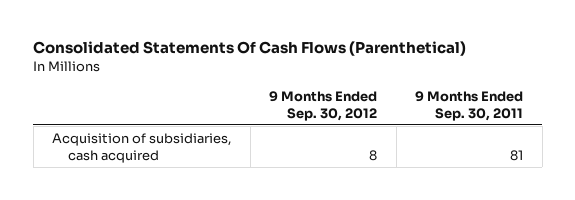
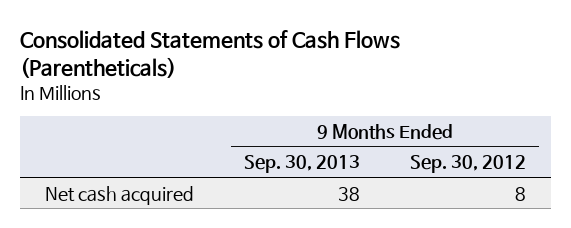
- Consolidated Statements Of Cash Flows (Parenthetical)
+ Consolidated Statements of Cash Flows (Parentheticals)
- | 9 Months Ended Sep. 30, 2012 | 9 Months Ended Sep. 30, 2011
+ | 9 Months Ended Sep. 30, 2013 | 9 Months Ended Sep. 30, 2012
- Acquisition of subsidiaries, cash acquired | 8 | 81
+ Net cash acquired | 38 | 8

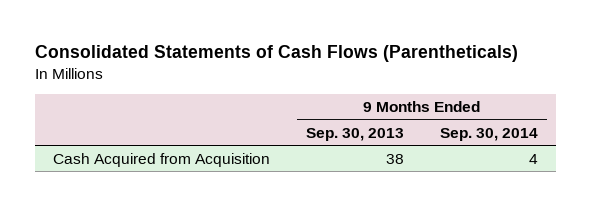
- | 9 Months Ended Sep. 30, 2013 | 9 Months Ended Sep. 30, 2012
+ | 9 Months Ended Sep. 30, 2013 | 9 Months Ended Sep. 30, 2014
- Net cash acquired | 38 | 8
+ Cash Acquired from Acquisition | 38 | 4

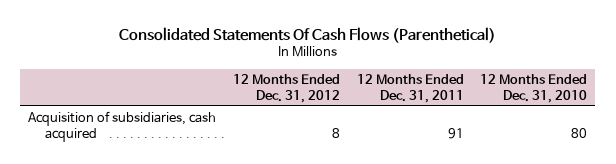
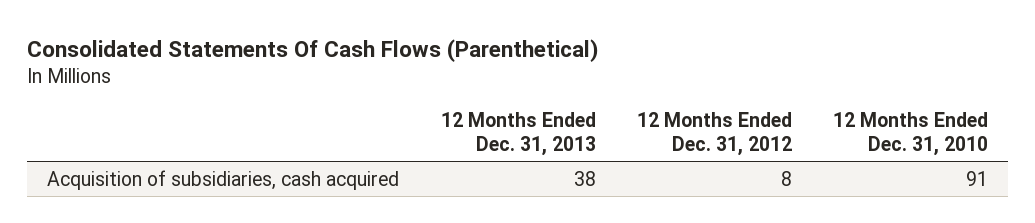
- | 12 Months Ended Dec. 31, 2012 | 12 Months Ended Dec. 31, 2011 | 12 Months Ended Dec. 31, 2010
+ | 12 Months Ended Dec. 31, 2013 | 12 Months Ended Dec. 31, 2012 | 12 Months Ended Dec. 31, 2010
- Acquisition of subsidiaries, cash acquired | 8 | 91 | 80
+ Acquisition of subsidiaries, cash acquired | 38 | 8 | 91

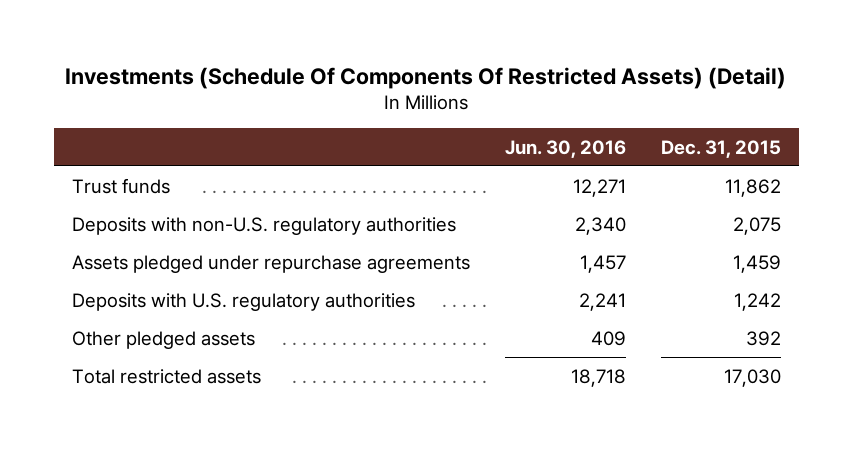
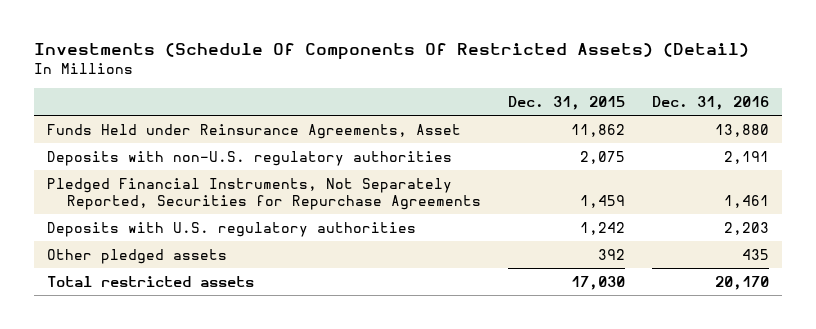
- | Jun. 30, 2016 | Dec. 31, 2015
+ | Dec. 31, 2015 | Dec. 31, 2016
- Trust funds | 12,271 | 11,862
+ Funds Held under Reinsurance Agreements, Asset | 11,862 | 13,880
- Assets pledged under repurchase agreements | 1,457 | 1,459
+ Pledged Financial Instruments, Not Separately Reported, Securities for Repurchase Agreements | 1,459 | 1,461

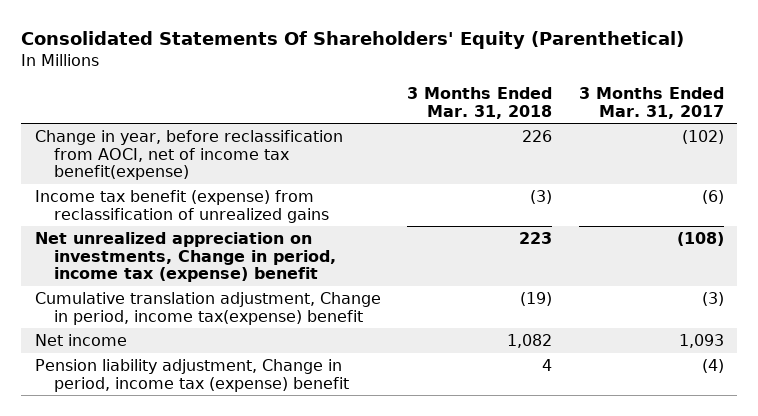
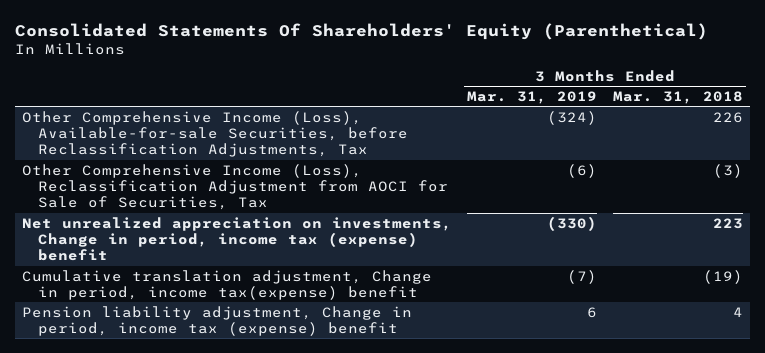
- | 3 Months Ended Mar. 31, 2018 | 3 Months Ended Mar. 31, 2017
+ | 3 Months Ended Mar. 31, 2019 | 3 Months Ended Mar. 31, 2018
- Change in year, before reclassification from AOCI, net of income tax benefit(expense) | 226 | (102)
- Income tax benefit (expense) from reclassification of unrealized gains | (3) | (6)
+ Other Comprehensive Income (Loss), Available-for-sale Securities, before Reclassification Adjustments, Tax | (324) | 226
+ Other Comprehensive Income (Loss), Reclassification Adjustment from AOCI for Sale of Securities, Tax | (6) | (3)
- Net income | 1,082 | 1,093

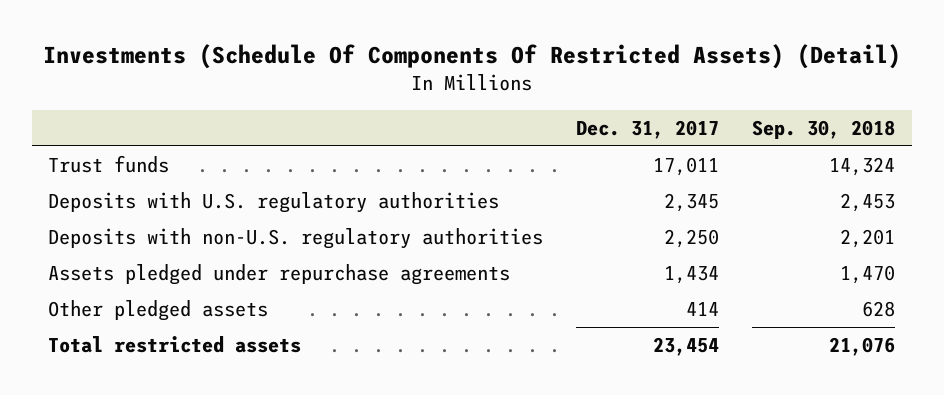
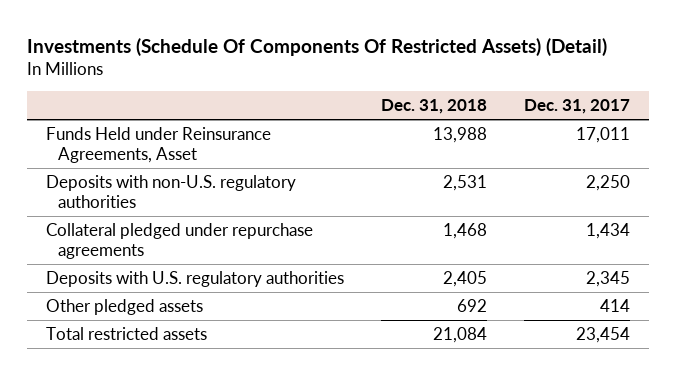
- | Dec. 31, 2017 | Sep. 30, 2018
+ | Dec. 31, 2018 | Dec. 31, 2017
- Trust funds | 17,011 | 14,324
+ Funds Held under Reinsurance Agreements, Asset | 13,988 | 17,011
- Assets pledged under repurchase agreements | 1,434 | 1,470
+ Collateral pledged under repurchase agreements | 1,468 | 1,434
moved down: Deposits with U.S. regulatory authorities | 2,405 | 2,345

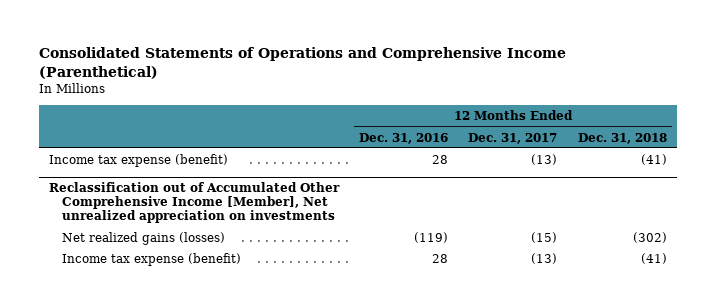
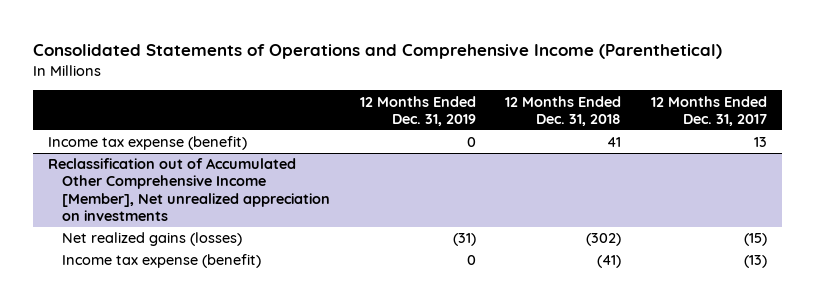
- | 12 Months Ended Dec. 31, 2016 | 12 Months Ended Dec. 31, 2017 | 12 Months Ended Dec. 31, 2018
+ | 12 Months Ended Dec. 31, 2019 | 12 Months Ended Dec. 31, 2018 | 12 Months Ended Dec. 31, 2017
- Income tax expense (benefit) | 28 | (13) | (41)
+ Income tax expense (benefit) | 0 | 41 | 13

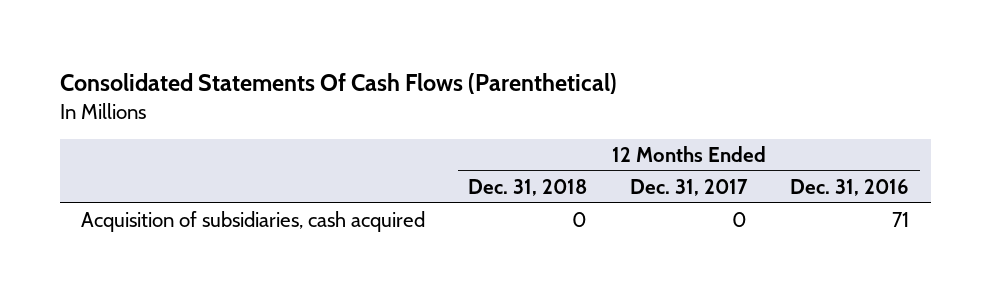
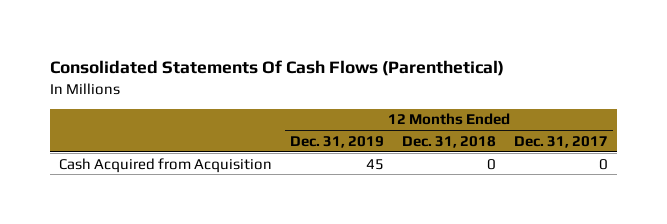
- | 12 Months Ended Dec. 31, 2018 | 12 Months Ended Dec. 31, 2017 | 12 Months Ended Dec. 31, 2016
+ | 12 Months Ended Dec. 31, 2019 | 12 Months Ended Dec. 31, 2018 | 12 Months Ended Dec. 31, 2017
- Acquisition of subsidiaries, cash acquired | 0 | 0 | 71
+ Cash Acquired from Acquisition | 45 | 0 | 0

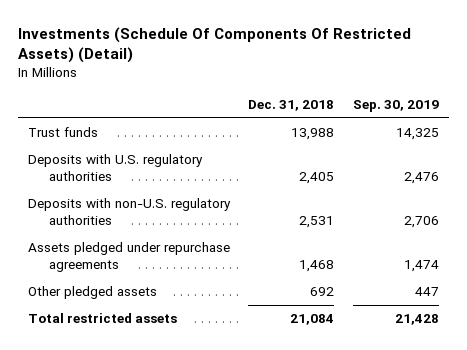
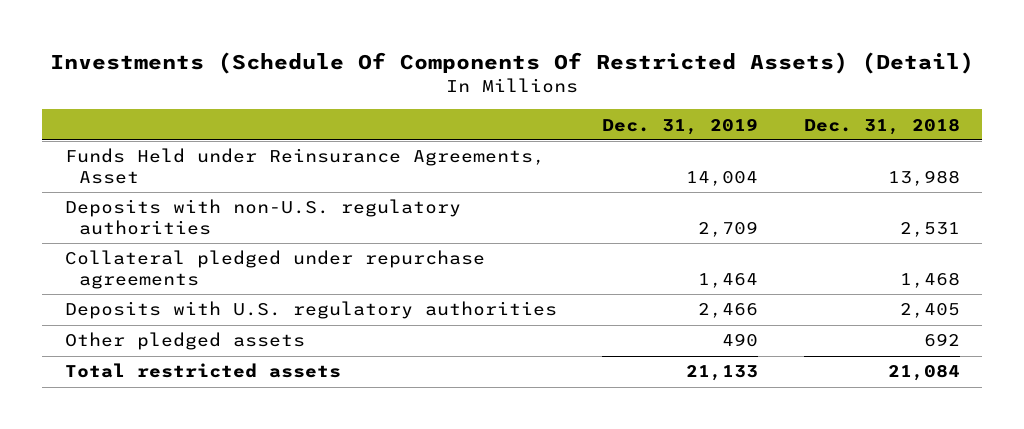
- | Dec. 31, 2018 | Sep. 30, 2019
+ | Dec. 31, 2019 | Dec. 31, 2018
- Trust funds | 13,988 | 14,325
+ Funds Held under Reinsurance Agreements, Asset | 14,004 | 13,988
- Assets pledged under repurchase agreements | 1,468 | 1,474
+ Collateral pledged under repurchase agreements | 1,464 | 1,468
moved down: Deposits with U.S. regulatory authorities | 2,466 | 2,405

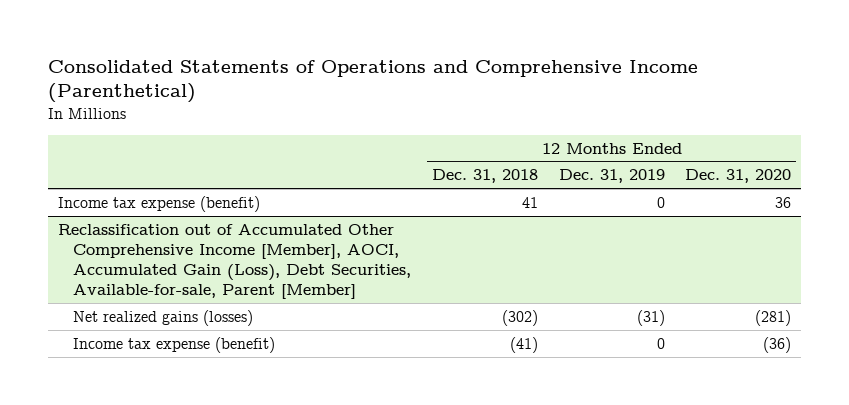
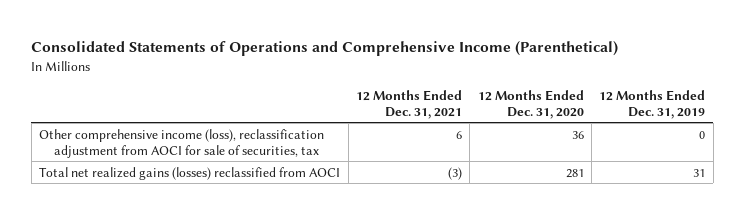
- | 12 Months Ended Dec. 31, 2018 | 12 Months Ended Dec. 31, 2019 | 12 Months Ended Dec. 31, 2020
+ | 12 Months Ended Dec. 31, 2021 | 12 Months Ended Dec. 31, 2020 | 12 Months Ended Dec. 31, 2019
- Income tax expense (benefit) | 41 | 0 | 36
- Reclassification out of Accumulated Other Comprehensive Income [Member], AOCI, Accumulated Gain (Loss), Debt Securities, Available-for-sale, Parent [Member]
- Net realized gains (losses) | (302) | (31) | (281)
- Income tax expense (benefit) | (41) | 0 | (36)
+ Other comprehensive income (loss), reclassification adjustment from AOCI for sale of securities, tax | 6 | 36 | 0
+ Total net realized gains (losses) reclassified from AOCI | (3) | 281 | 31

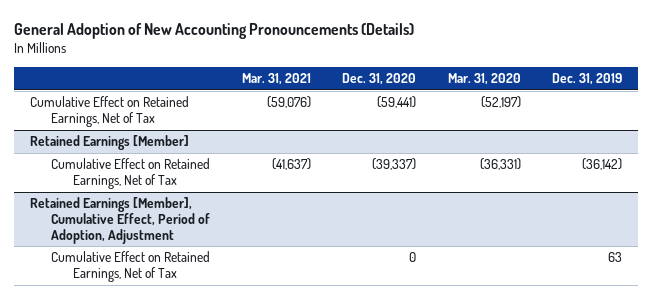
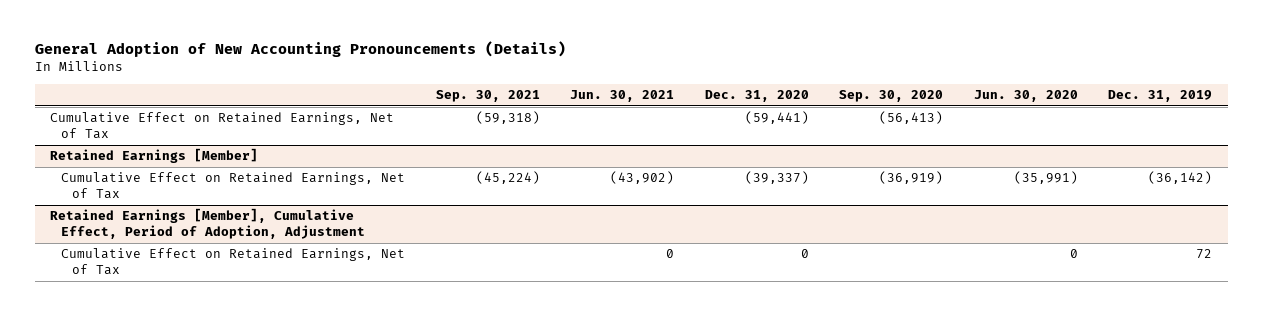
- | Mar. 31, 2021 | Dec. 31, 2020 | Mar. 31, 2020 | Dec. 31, 2019
+ | Sep. 30, 2021 | Jun. 30, 2021 | Dec. 31, 2020 | Sep. 30, 2020 | Jun. 30, 2020 | Dec. 31, 2019
@ Retained Earnings [Member], Cumulative Effect, Period of Adoption, Adjustment
- Cumulative Effect on Retained Earnings, Net of Tax | | 0 | | 63
+ Cumulative Effect on Retained Earnings, Net of Tax | | 0 | 0 | | 0 | 72

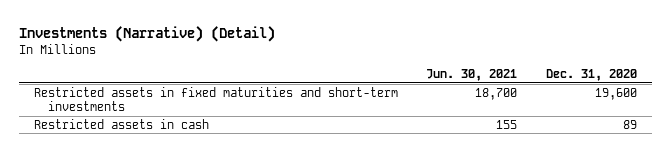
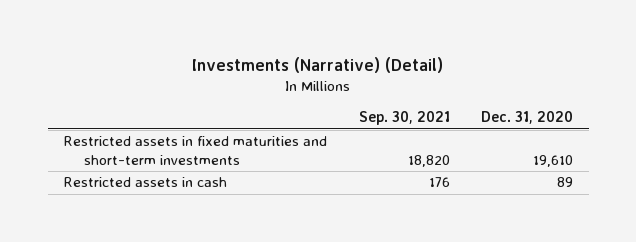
- | Jun. 30, 2021 | Dec. 31, 2020
+ | Sep. 30, 2021 | Dec. 31, 2020
- Restricted assets in fixed maturities and short-term investments | 18,700 | 19,600
+ Restricted assets in fixed maturities and short-term investments | 18,820 | 19,610

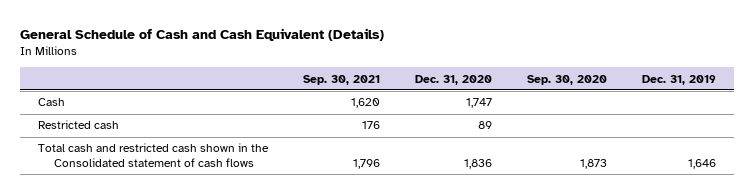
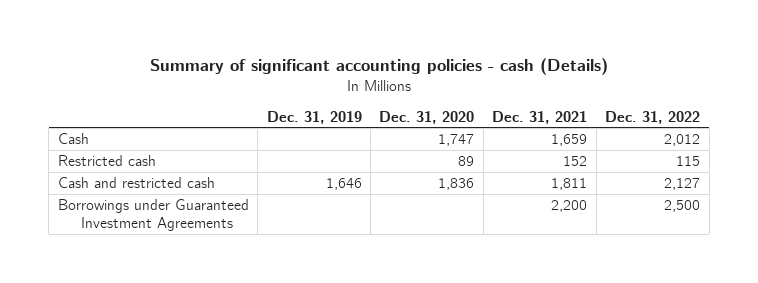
- General Schedule of Cash and Cash Equivalent (Details)
+ Summary of significant accounting policies - cash (Details)
- | Sep. 30, 2021 | Dec. 31, 2020 | Sep. 30, 2020 | Dec. 31, 2019
+ | Dec. 31, 2019 | Dec. 31, 2020 | Dec. 31, 2021 | Dec. 31, 2022
- Total cash and restricted cash shown in the Consolidated statement of cash flows | 1,796 | 1,836 | 1,873 | 1,646
+ Cash and restricted cash | 1,646 | 1,836 | 1,811 | 2,127
+ Borrowings under Guaranteed Investment Agreements | | | 2,200 | 2,500

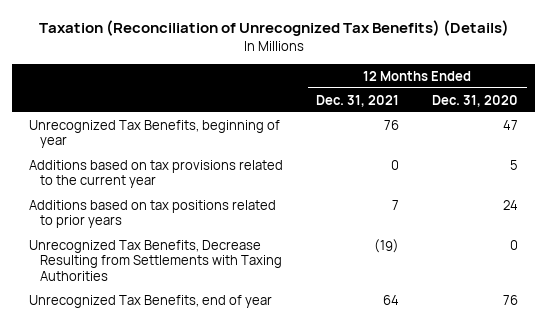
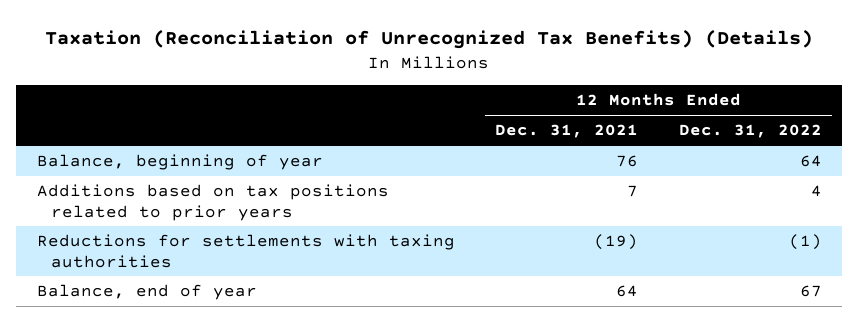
- | 12 Months Ended Dec. 31, 2021 | 12 Months Ended Dec. 31, 2020
+ | 12 Months Ended Dec. 31, 2021 | 12 Months Ended Dec. 31, 2022
- Unrecognized Tax Benefits, beginning of year | 76 | 47
- Additions based on tax provisions related to the current year | 0 | 5
+ Balance, beginning of year | 76 | 64
- Unrecognized Tax Benefits, Decrease Resulting from Settlements with Taxing Authorities | (19) | 0
- Unrecognized Tax Benefits, end of year | 64 | 76
+ Reductions for settlements with taxing authorities | (19) | (1)
+ Balance, end of year | 64 | 67

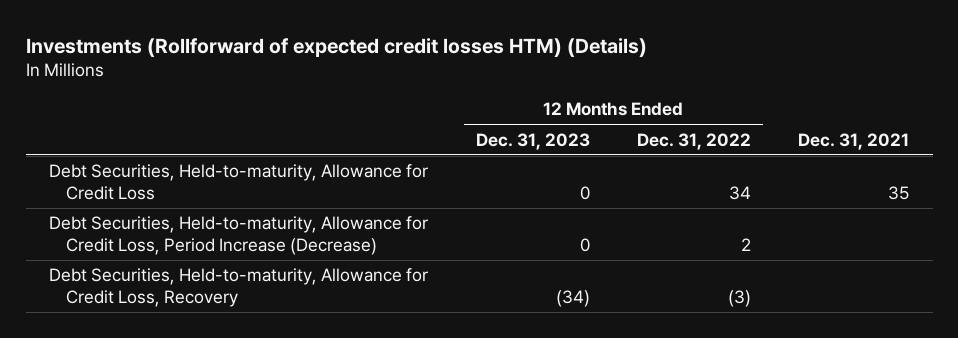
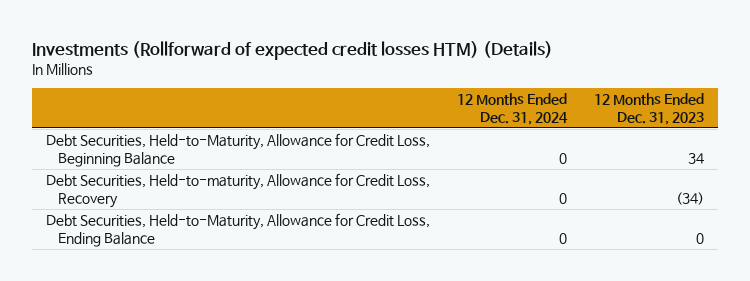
- | 12 Months Ended Dec. 31, 2023 | 12 Months Ended Dec. 31, 2022 | Dec. 31, 2021
+ | 12 Months Ended Dec. 31, 2024 | 12 Months Ended Dec. 31, 2023
- Debt Securities, Held-to-maturity, Allowance for Credit Loss | 0 | 34 | 35
- Debt Securities, Held-to-maturity, Allowance for Credit Loss, Period Increase (Decrease) | 0 | 2 |
+ Debt Securities, Held-to-Maturity, Allowance for Credit Loss, Beginning Balance | 0 | 34
+ Debt Securities, Held-to-Maturity, Allowance for Credit Loss, Ending Balance | 0 | 0

